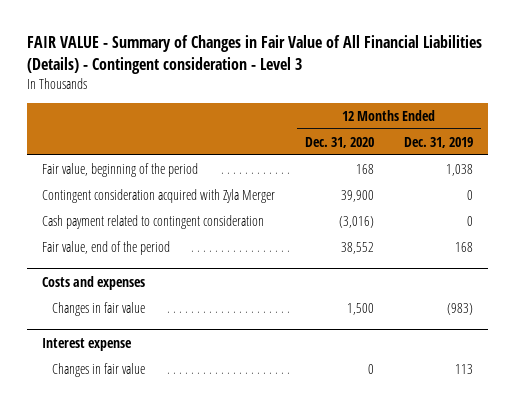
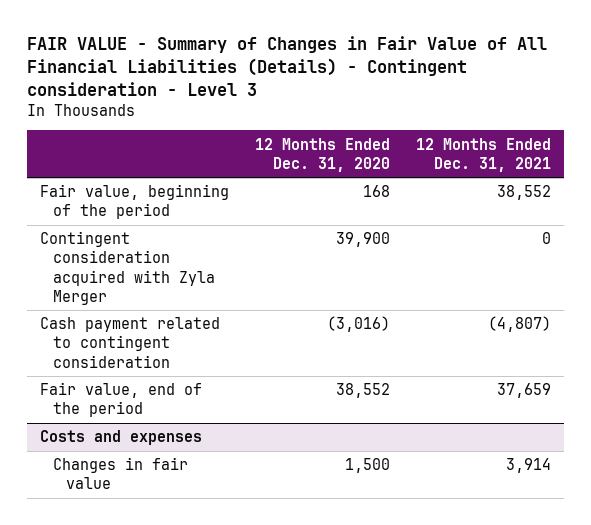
- | 12 Months Ended Dec. 31, 2020 | 12 Months Ended Dec. 31, 2019
+ | 12 Months Ended Dec. 31, 2020 | 12 Months Ended Dec. 31, 2021
- Interest expense
- Changes in fair value | 0 | 113

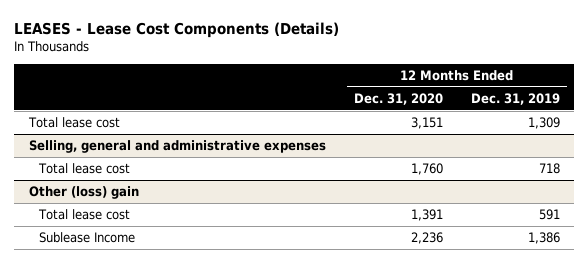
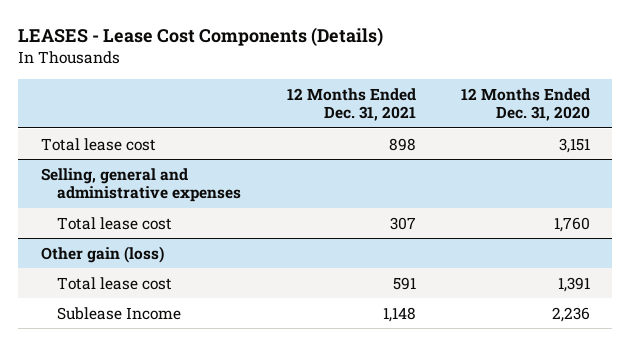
- | 12 Months Ended Dec. 31, 2020 | 12 Months Ended Dec. 31, 2019
+ | 12 Months Ended Dec. 31, 2021 | 12 Months Ended Dec. 31, 2020
- Other (loss) gain
+ Other gain (loss)

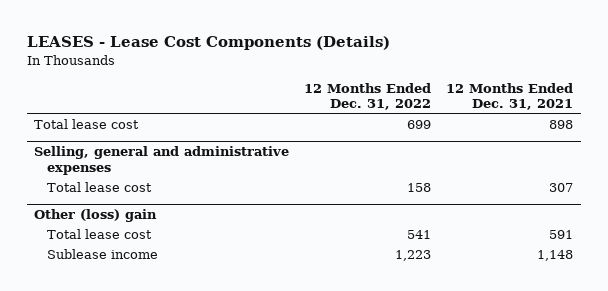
- | 12 Months Ended Dec. 31, 2021 | 12 Months Ended Dec. 31, 2020
+ | 12 Months Ended Dec. 31, 2022 | 12 Months Ended Dec. 31, 2021
- Other gain (loss)
+ Other (loss) gain
- Sublease Income | 1,148 | 2,236
+ Sublease income | 1,223 | 1,148

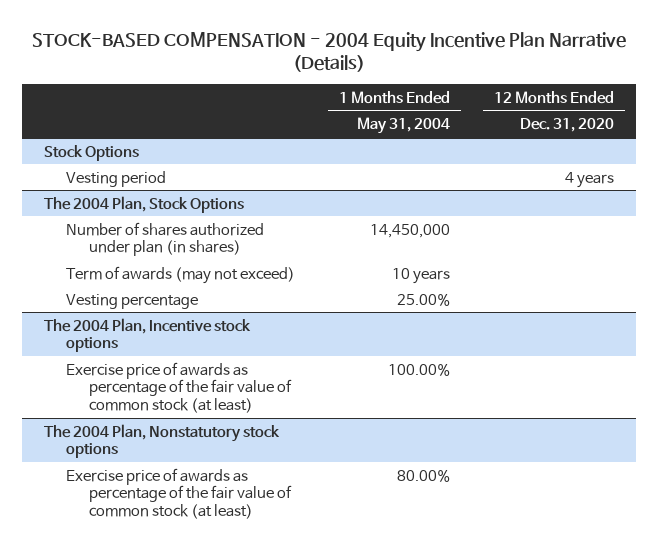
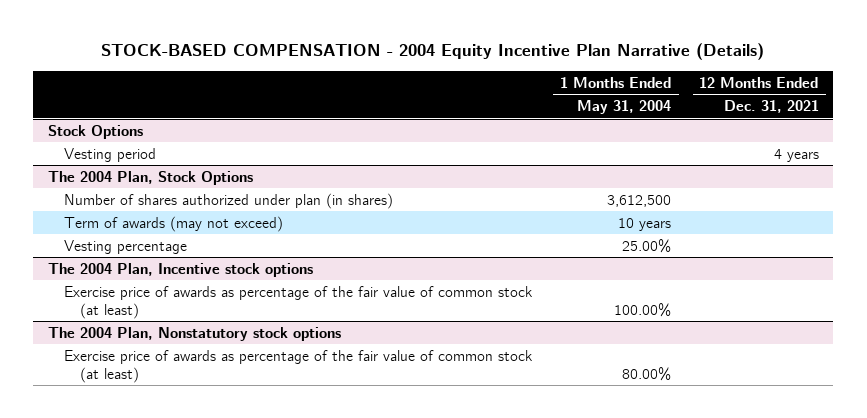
- | 1 Months Ended May 31, 2004 | 12 Months Ended Dec. 31, 2020
+ | 1 Months Ended May 31, 2004 | 12 Months Ended Dec. 31, 2021
@ The 2004 Plan, Stock Options
- Number of shares authorized under plan (in shares) | 14,450,000 |
+ Number of shares authorized under plan (in shares) | 3,612,500 |

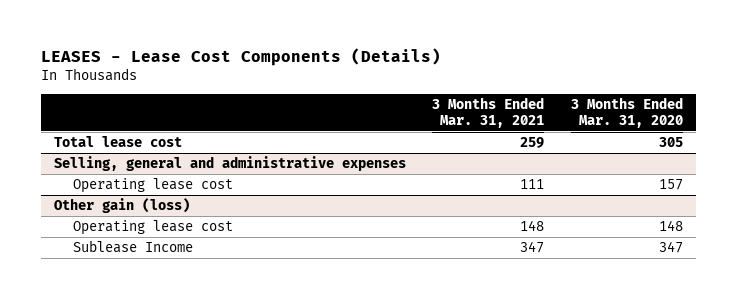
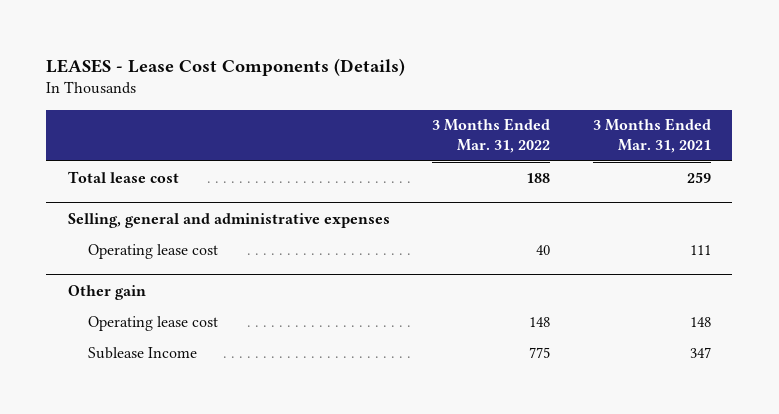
- | 3 Months Ended Mar. 31, 2021 | 3 Months Ended Mar. 31, 2020
+ | 3 Months Ended Mar. 31, 2022 | 3 Months Ended Mar. 31, 2021
- Other gain (loss)
+ Other gain

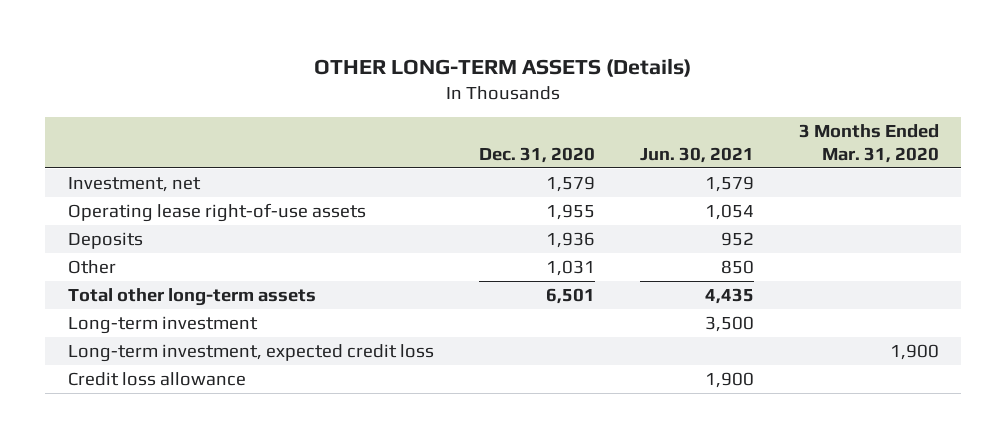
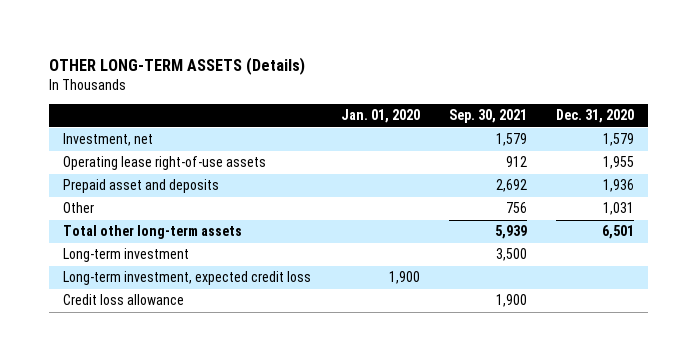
- | Dec. 31, 2020 | Jun. 30, 2021 | 3 Months Ended Mar. 31, 2020
+ | Jan. 01, 2020 | Sep. 30, 2021 | Dec. 31, 2020
- Deposits | 1,936 | 952 |
+ Prepaid asset and deposits | | 2,692 | 1,936

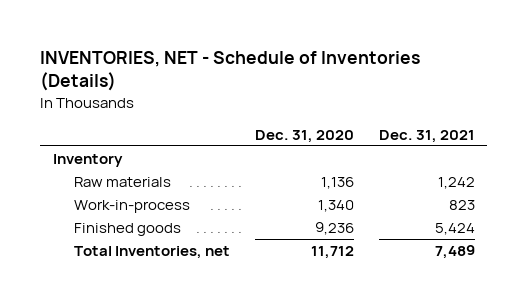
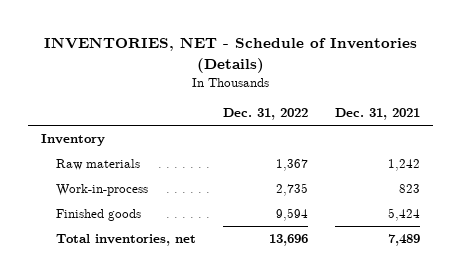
- | Dec. 31, 2020 | Dec. 31, 2021
+ | Dec. 31, 2022 | Dec. 31, 2021
- Total Inventories, net | 11,712 | 7,489
+ Total inventories, net | 13,696 | 7,489

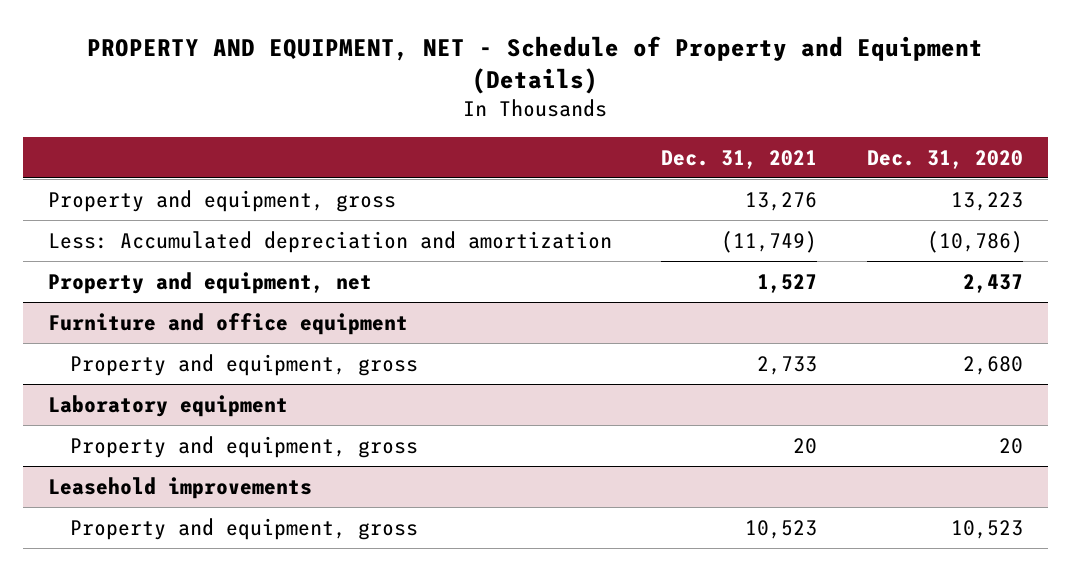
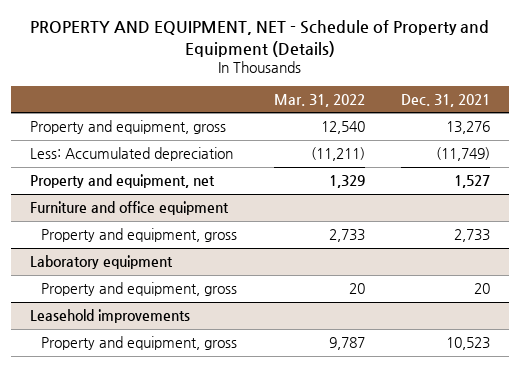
- | Dec. 31, 2021 | Dec. 31, 2020
+ | Mar. 31, 2022 | Dec. 31, 2021
- Less: Accumulated depreciation and amortization | (11,749) | (10,786)
+ Less: Accumulated depreciation | (11,211) | (11,749)

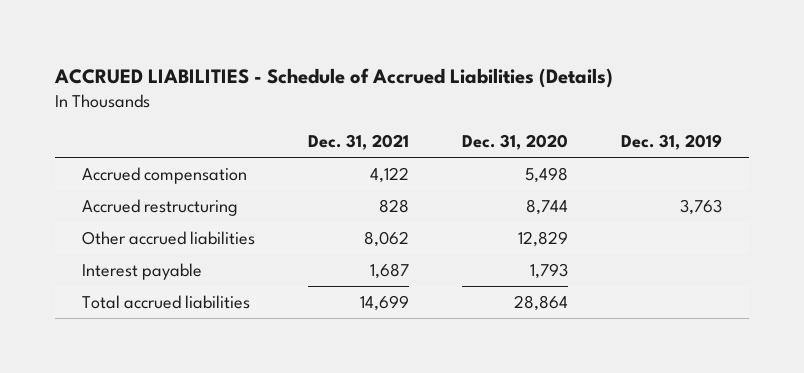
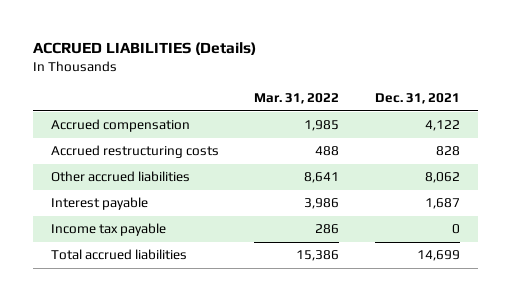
- ACCRUED LIABILITIES - Schedule of Accrued Liabilities (Details)
+ ACCRUED LIABILITIES (Details)
- | Dec. 31, 2021 | Dec. 31, 2020 | Dec. 31, 2019
+ | Mar. 31, 2022 | Dec. 31, 2021
- Accrued restructuring | 828 | 8,744 | 3,763
+ Accrued restructuring costs | 488 | 828
+ Income tax payable | 286 | 0

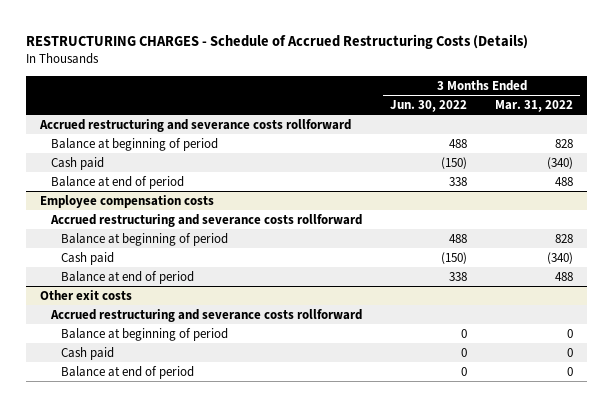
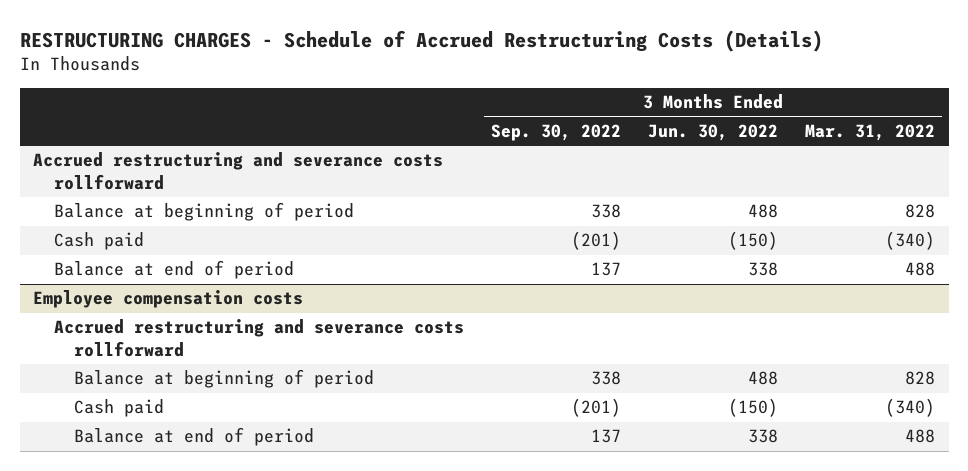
- | 3 Months Ended Jun. 30, 2022 | 3 Months Ended Mar. 31, 2022
+ | 3 Months Ended Sep. 30, 2022 | 3 Months Ended Jun. 30, 2022 | 3 Months Ended Mar. 31, 2022
- Other exit costs
- Accrued restructuring and severance costs rollforward
- Balance at beginning of period | 0 | 0
- Cash paid | 0 | 0
- Balance at end of period | 0 | 0

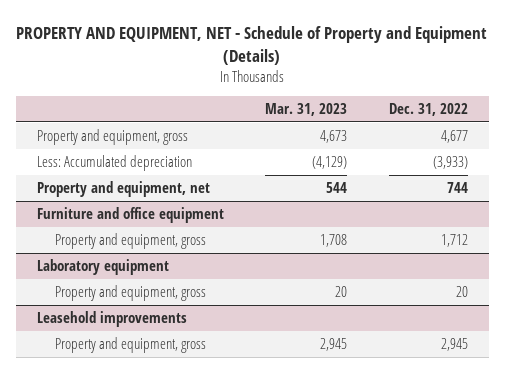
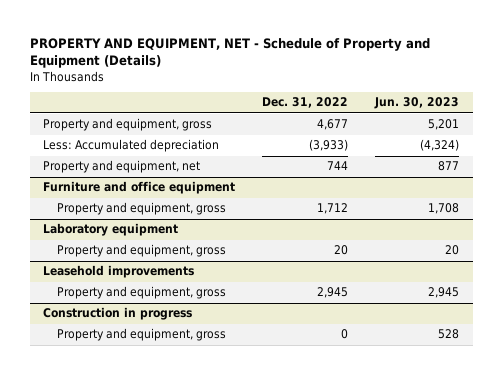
- | Mar. 31, 2023 | Dec. 31, 2022
+ | Dec. 31, 2022 | Jun. 30, 2023
+ Construction in progress
+ Property and equipment, gross | 0 | 528

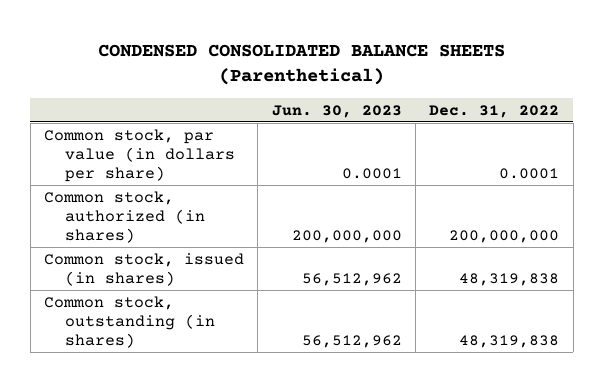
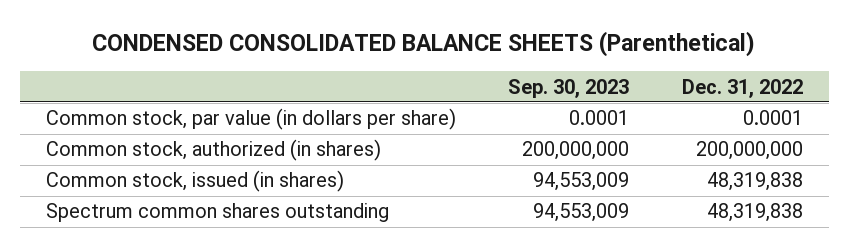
- | Jun. 30, 2023 | Dec. 31, 2022
+ | Sep. 30, 2023 | Dec. 31, 2022
- Common stock, outstanding (in shares) | 56,512,962 | 48,319,838
+ Spectrum common shares outstanding | 94,553,009 | 48,319,838

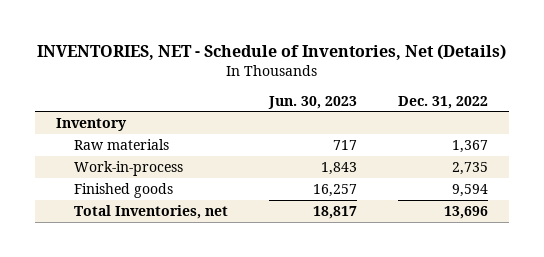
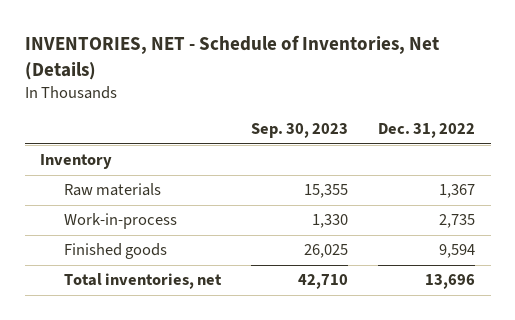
- | Jun. 30, 2023 | Dec. 31, 2022
+ | Sep. 30, 2023 | Dec. 31, 2022
- Total Inventories, net | 18,817 | 13,696
+ Total inventories, net | 42,710 | 13,696

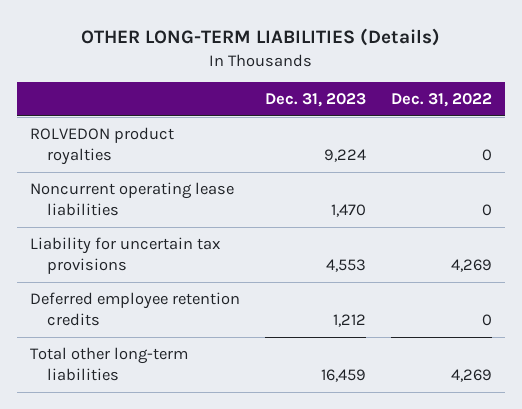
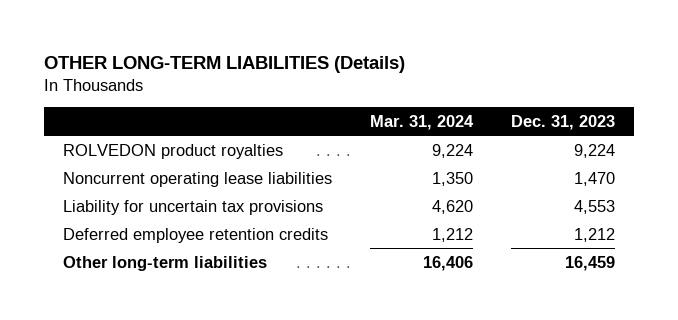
- | Dec. 31, 2023 | Dec. 31, 2022
+ | Mar. 31, 2024 | Dec. 31, 2023
- Total other long-term liabilities | 16,459 | 4,269
+ Other long-term liabilities | 16,406 | 16,459

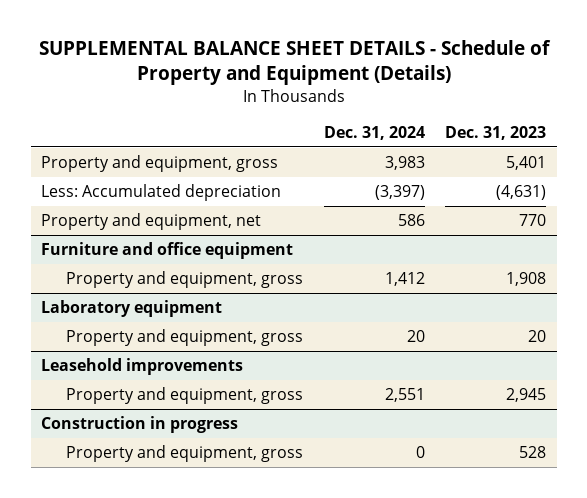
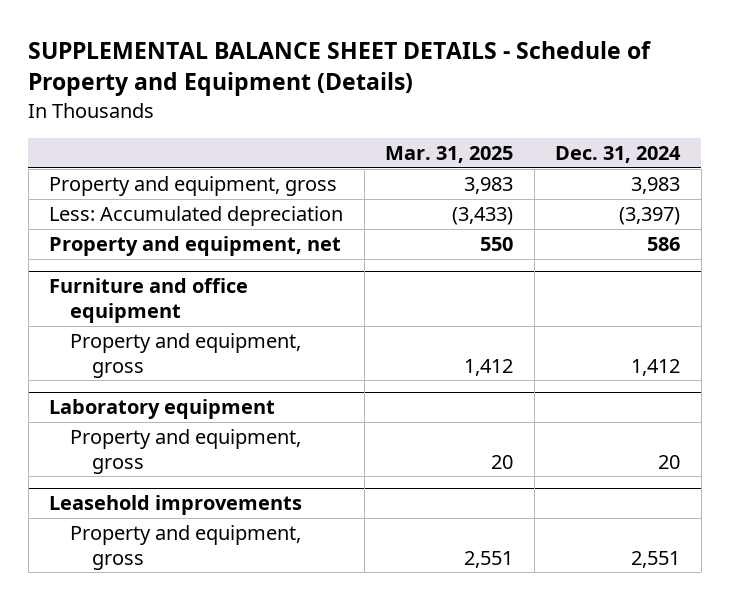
- | Dec. 31, 2024 | Dec. 31, 2023
+ | Mar. 31, 2025 | Dec. 31, 2024
- Construction in progress
- Property and equipment, gross | 0 | 528

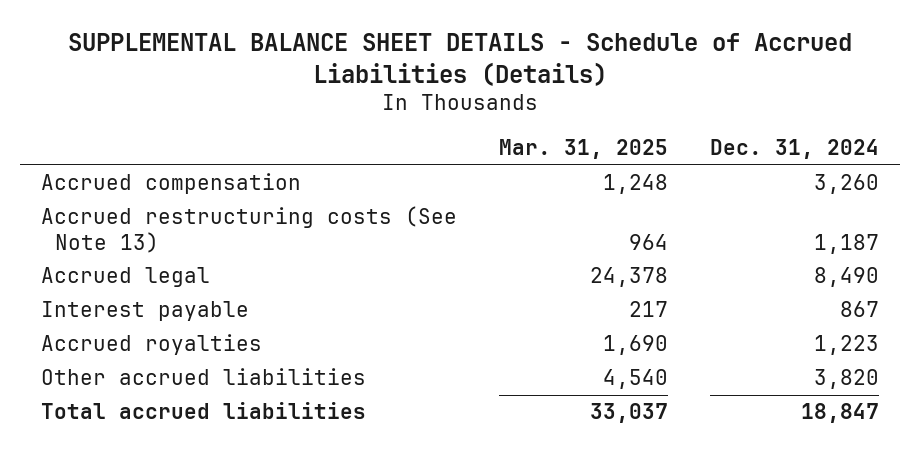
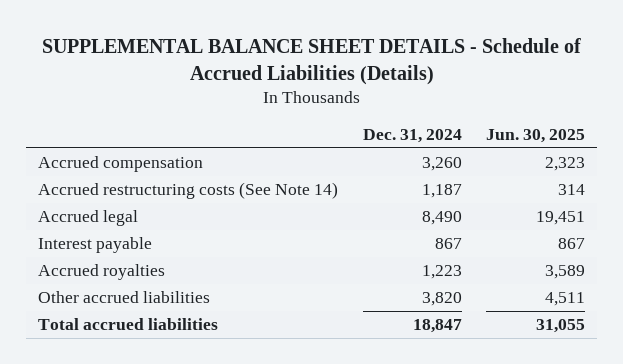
- | Mar. 31, 2025 | Dec. 31, 2024
+ | Dec. 31, 2024 | Jun. 30, 2025
- Accrued restructuring costs (See Note 13) | 964 | 1,187
+ Accrued restructuring costs (See Note 14) | 1,187 | 314

